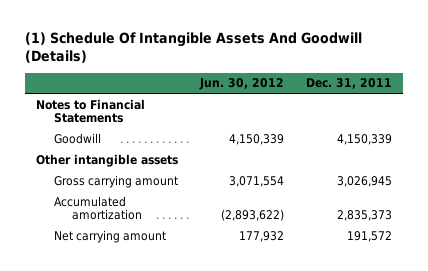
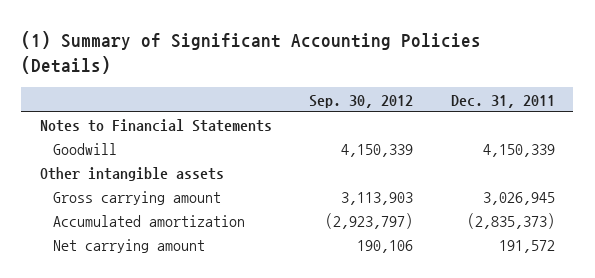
- (1) Schedule Of Intangible Assets And Goodwill (Details)
+ (1) Summary of Significant Accounting Policies (Details)
- | Jun. 30, 2012 | Dec. 31, 2011
+ | Sep. 30, 2012 | Dec. 31, 2011
- Accumulated amortization | (2,893,622) | 2,835,373
+ Accumulated amortization | (2,923,797) | (2,835,373)

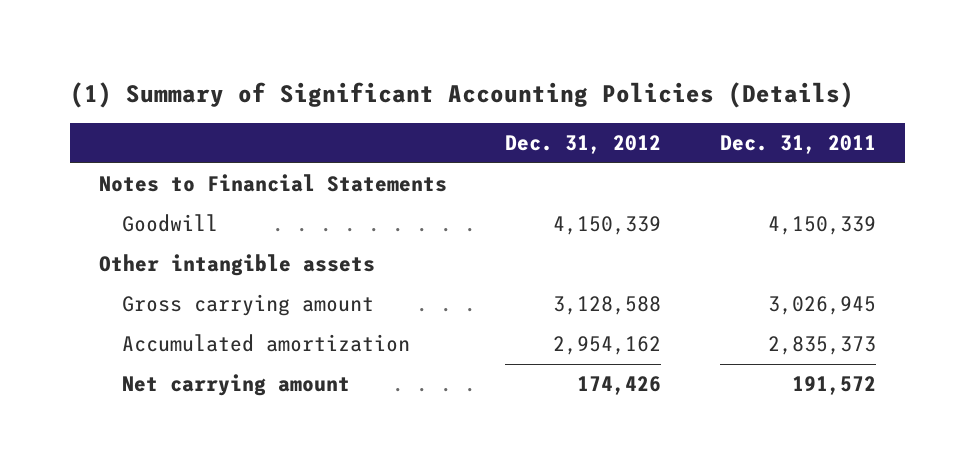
- | Sep. 30, 2012 | Dec. 31, 2011
+ | Dec. 31, 2012 | Dec. 31, 2011
- Accumulated amortization | (2,923,797) | (2,835,373)
+ Accumulated amortization | 2,954,162 | 2,835,373

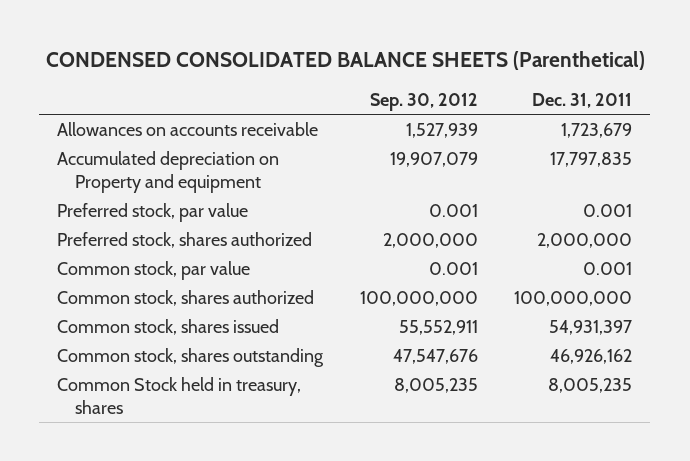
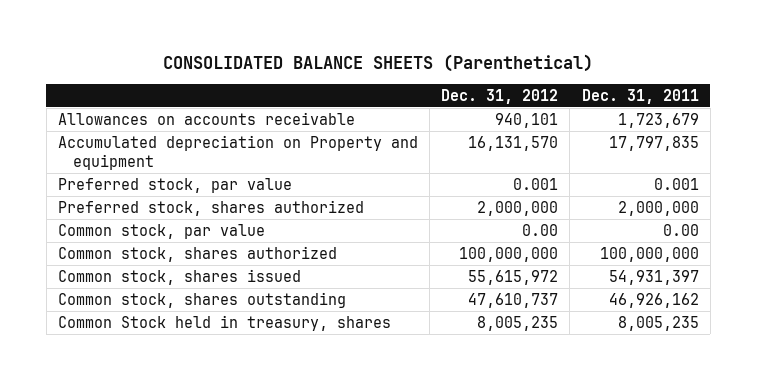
- CONDENSED CONSOLIDATED BALANCE SHEETS (Parenthetical)
+ CONSOLIDATED BALANCE SHEETS (Parenthetical)
- | Sep. 30, 2012 | Dec. 31, 2011
+ | Dec. 31, 2012 | Dec. 31, 2011
- Common stock, par value | 0.001 | 0.001
+ Common stock, par value | 0.00 | 0.00

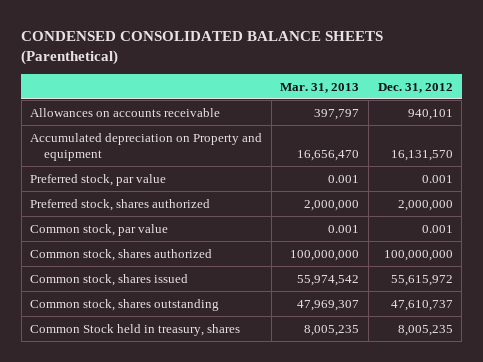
- CONSOLIDATED BALANCE SHEETS (Parenthetical)
+ CONDENSED CONSOLIDATED BALANCE SHEETS (Parenthetical)
- | Dec. 31, 2012 | Dec. 31, 2011
+ | Mar. 31, 2013 | Dec. 31, 2012
- Common stock, par value | 0.00 | 0.00
+ Common stock, par value | 0.001 | 0.001

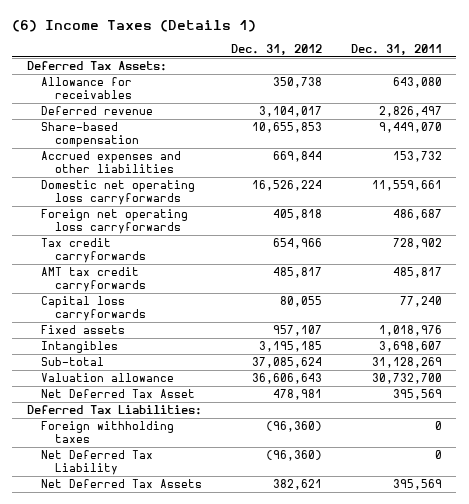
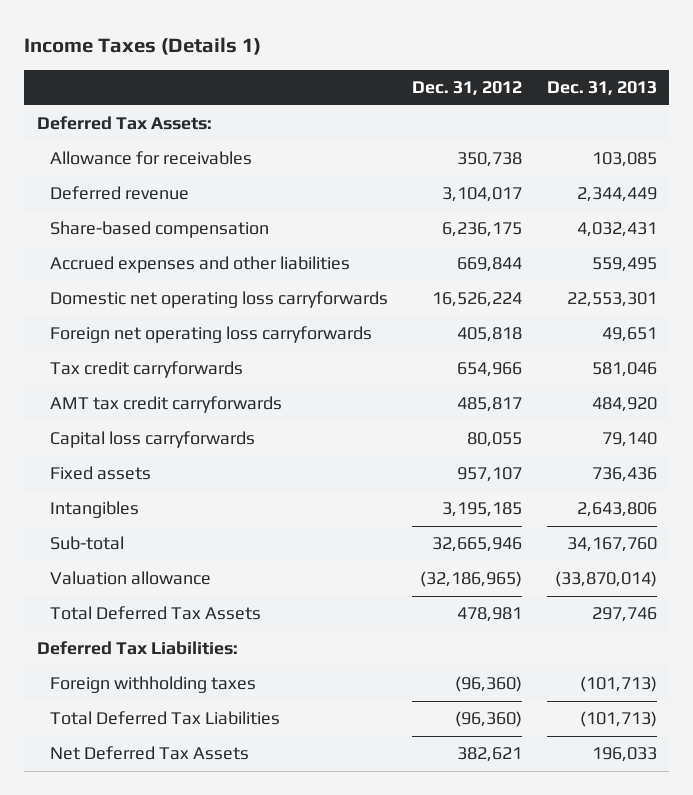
- (6) Income Taxes (Details 1)
+ Income Taxes (Details 1)
- | Dec. 31, 2012 | Dec. 31, 2011
+ | Dec. 31, 2012 | Dec. 31, 2013
- Share-based compensation | 10,655,853 | 9,449,070
+ Share-based compensation | 6,236,175 | 4,032,431
- Sub-total | 37,085,624 | 31,128,269
- Valuation allowance | 36,606,643 | 30,732,700
- Net Deferred Tax Asset | 478,981 | 395,569
+ Sub-total | 32,665,946 | 34,167,760
+ Valuation allowance | (32,186,965) | (33,870,014)
+ Total Deferred Tax Assets | 478,981 | 297,746
- Net Deferred Tax Liability | (96,360) | 0
+ Total Deferred Tax Liabilities | (96,360) | (101,713)

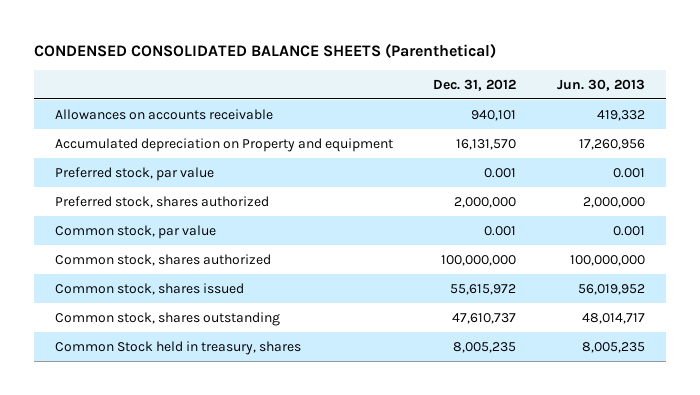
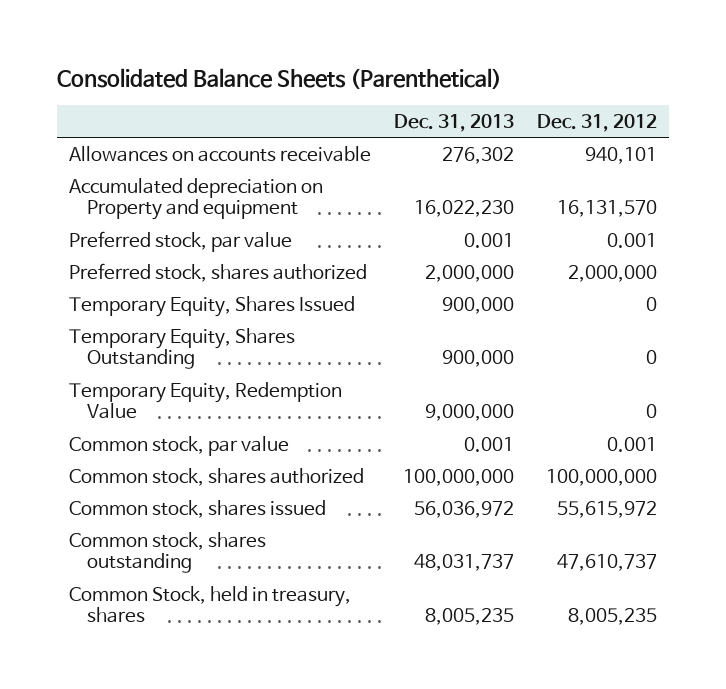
- CONDENSED CONSOLIDATED BALANCE SHEETS (Parenthetical)
+ Consolidated Balance Sheets (Parenthetical)
- | Dec. 31, 2012 | Jun. 30, 2013
+ | Dec. 31, 2013 | Dec. 31, 2012
+ Temporary Equity, Shares Issued | 900,000 | 0
+ Temporary Equity, Shares Outstanding | 900,000 | 0
+ Temporary Equity, Redemption Value | 9,000,000 | 0
- Common Stock held in treasury, shares | 8,005,235 | 8,005,235
+ Common Stock, held in treasury, shares | 8,005,235 | 8,005,235

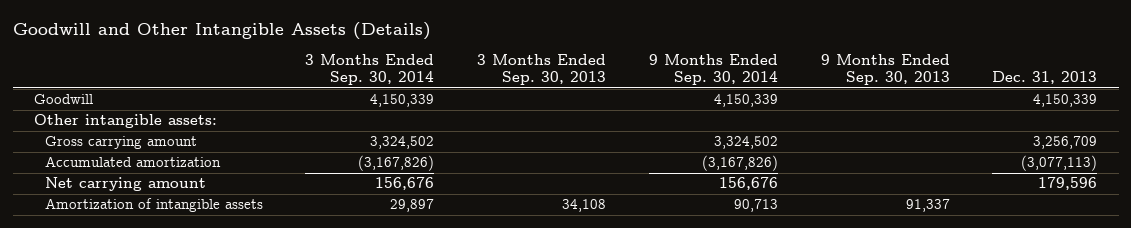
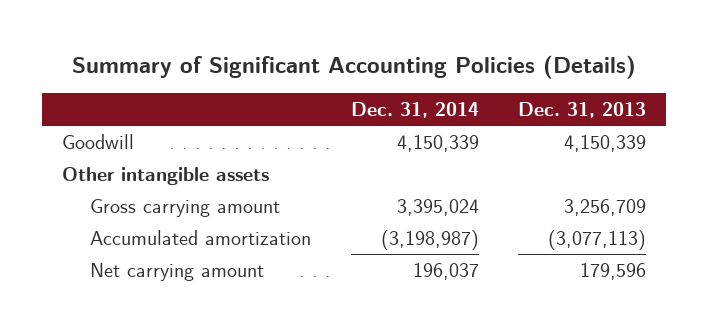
- Goodwill and Other Intangible Assets (Details)
+ Summary of Significant Accounting Policies (Details)
- | 3 Months Ended Sep. 30, 2014 | 3 Months Ended Sep. 30, 2013 | 9 Months Ended Sep. 30, 2014 | 9 Months Ended Sep. 30, 2013 | Dec. 31, 2013
+ | Dec. 31, 2014 | Dec. 31, 2013
- Other intangible assets:
+ Other intangible assets
- Amortization of intangible assets | 29,897 | 34,108 | 90,713 | 91,337 |

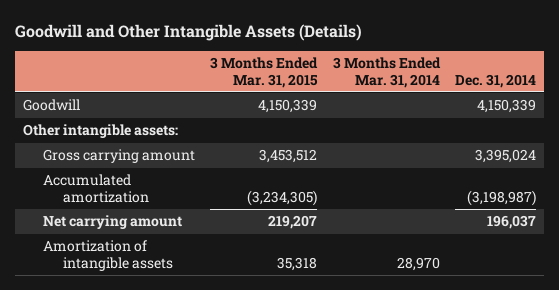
- Summary of Significant Accounting Policies (Details)
+ Goodwill and Other Intangible Assets (Details)
- | Dec. 31, 2014 | Dec. 31, 2013
+ | 3 Months Ended Mar. 31, 2015 | 3 Months Ended Mar. 31, 2014 | Dec. 31, 2014
- Other intangible assets
+ Other intangible assets:
+ Amortization of intangible assets | 35,318 | 28,970 |

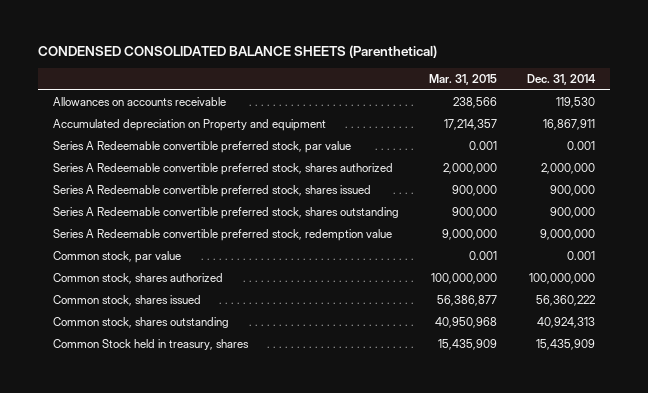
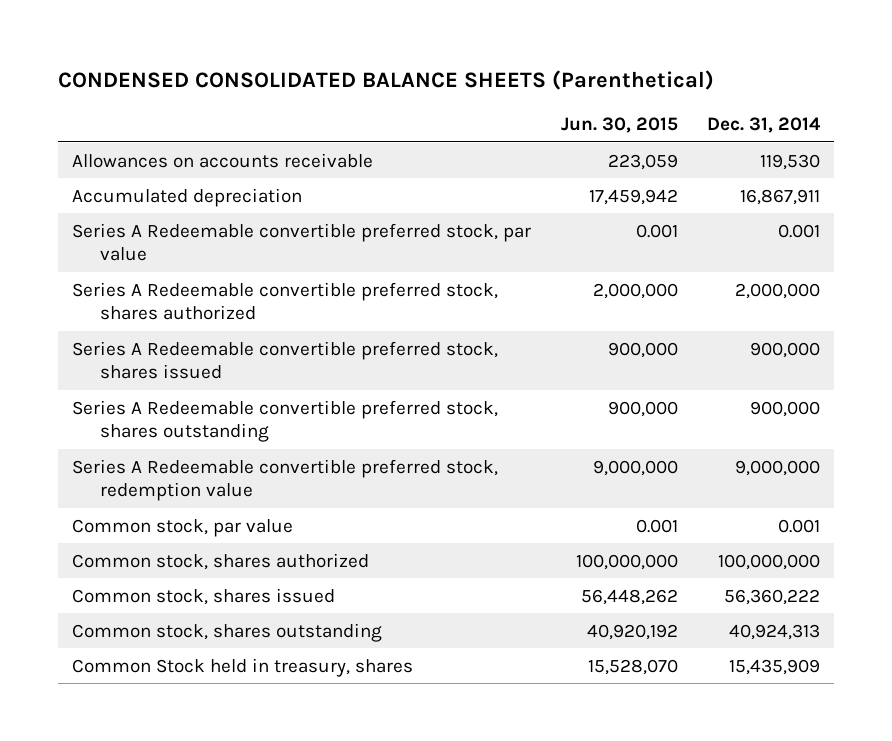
- | Mar. 31, 2015 | Dec. 31, 2014
+ | Jun. 30, 2015 | Dec. 31, 2014
- Accumulated depreciation on Property and equipment | 17,214,357 | 16,867,911
+ Accumulated depreciation | 17,459,942 | 16,867,911

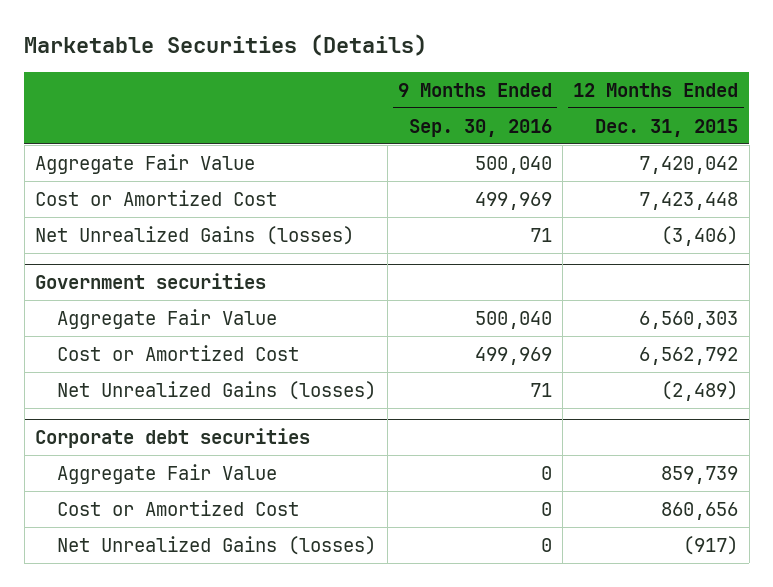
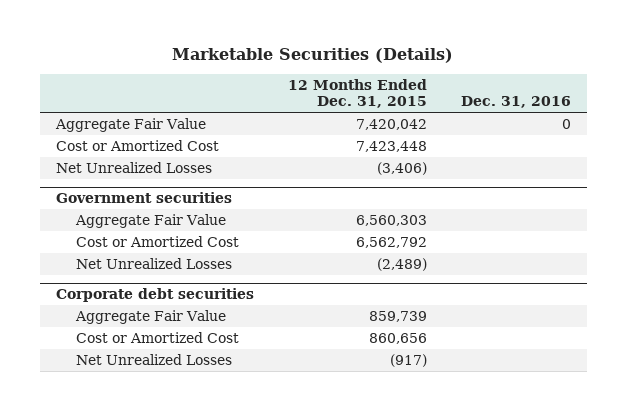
- | 9 Months Ended Sep. 30, 2016 | 12 Months Ended Dec. 31, 2015
+ | 12 Months Ended Dec. 31, 2015 | Dec. 31, 2016
- Net Unrealized Gains (losses) | 71 | (3,406)
+ Net Unrealized Losses | (3,406) |
@ Government securities
- Net Unrealized Gains (losses) | 71 | (2,489)
+ Net Unrealized Losses | (2,489) |
@ Corporate debt securities
- Net Unrealized Gains (losses) | 0 | (917)
+ Net Unrealized Losses | (917) |

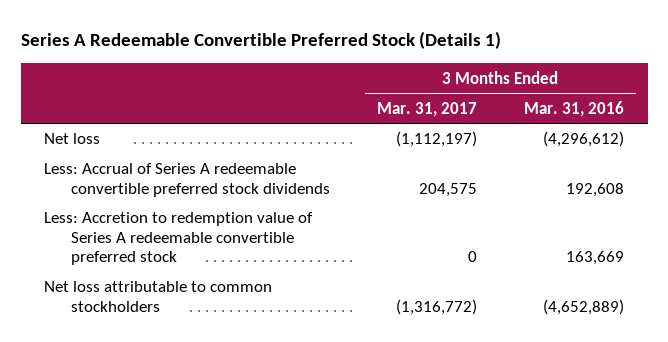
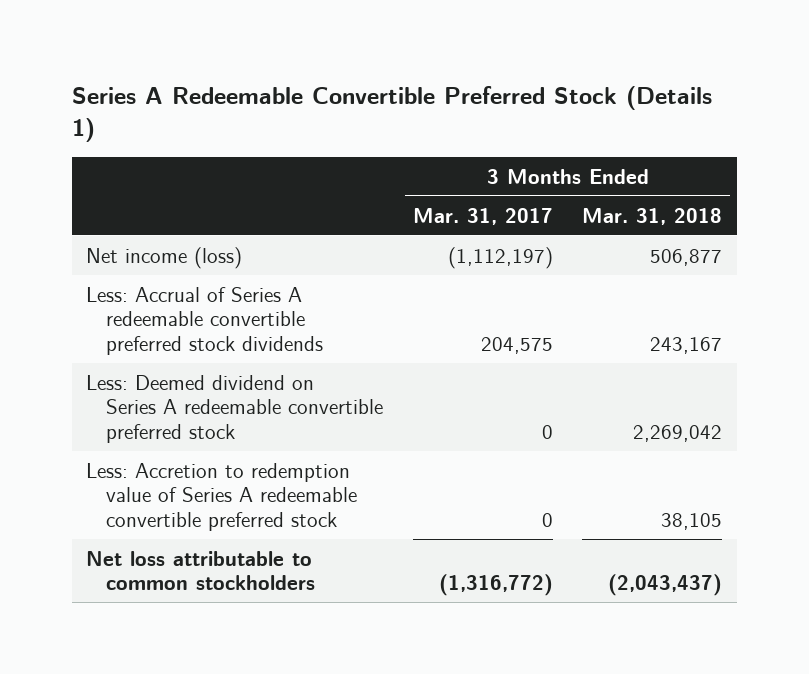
- | 3 Months Ended Mar. 31, 2017 | 3 Months Ended Mar. 31, 2016
+ | 3 Months Ended Mar. 31, 2017 | 3 Months Ended Mar. 31, 2018
- Net loss | (1,112,197) | (4,296,612)
+ Net income (loss) | (1,112,197) | 506,877
+ Less: Deemed dividend on Series A redeemable convertible preferred stock | 0 | 2,269,042

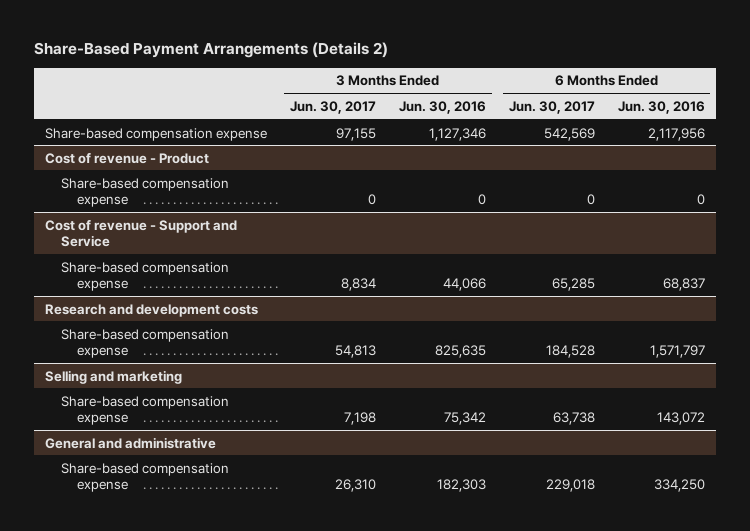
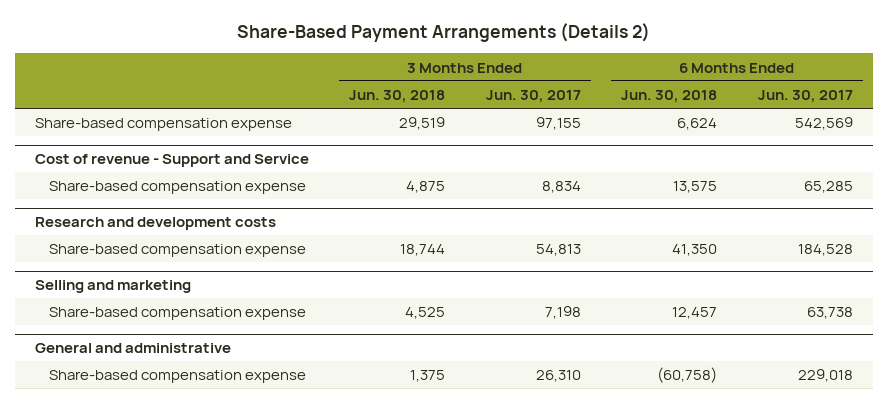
- | 3 Months Ended Jun. 30, 2017 | 3 Months Ended Jun. 30, 2016 | 6 Months Ended Jun. 30, 2017 | 6 Months Ended Jun. 30, 2016
+ | 3 Months Ended Jun. 30, 2018 | 3 Months Ended Jun. 30, 2017 | 6 Months Ended Jun. 30, 2018 | 6 Months Ended Jun. 30, 2017
- Cost of revenue - Product
- Share-based compensation expense | 0 | 0 | 0 | 0

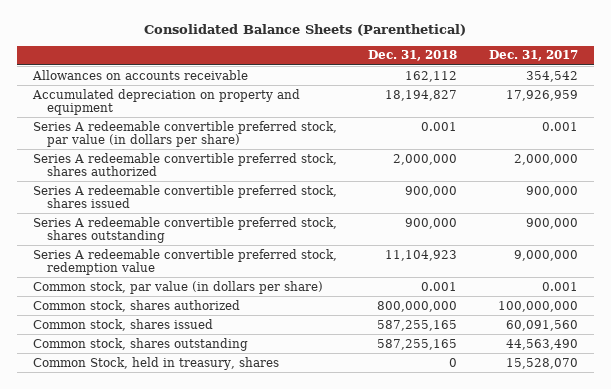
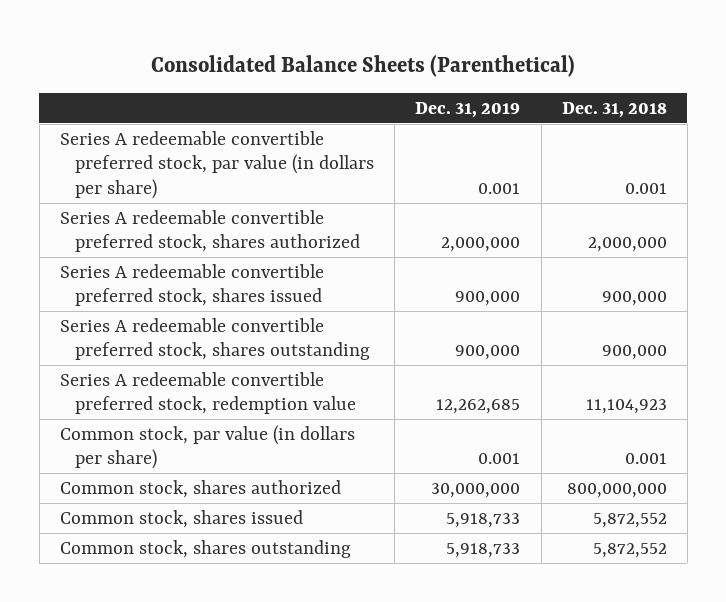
- | Dec. 31, 2018 | Dec. 31, 2017
+ | Dec. 31, 2019 | Dec. 31, 2018
- Allowances on accounts receivable | 162,112 | 354,542
- Accumulated depreciation on property and equipment | 18,194,827 | 17,926,959
- Common stock, shares issued | 587,255,165 | 60,091,560
- Common stock, shares outstanding | 587,255,165 | 44,563,490
- Common Stock, held in treasury, shares | 0 | 15,528,070
+ Common stock, shares issued | 5,918,733 | 5,872,552
+ Common stock, shares outstanding | 5,918,733 | 5,872,552

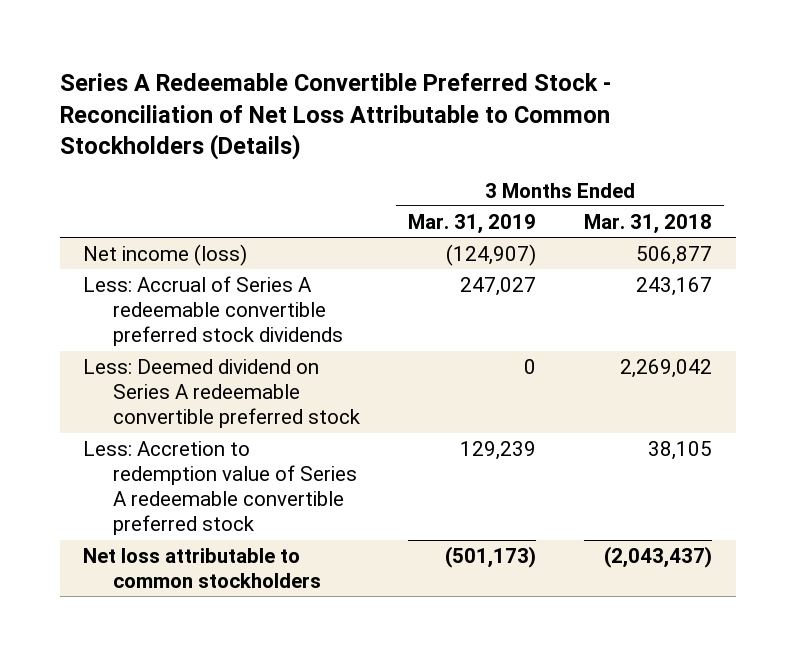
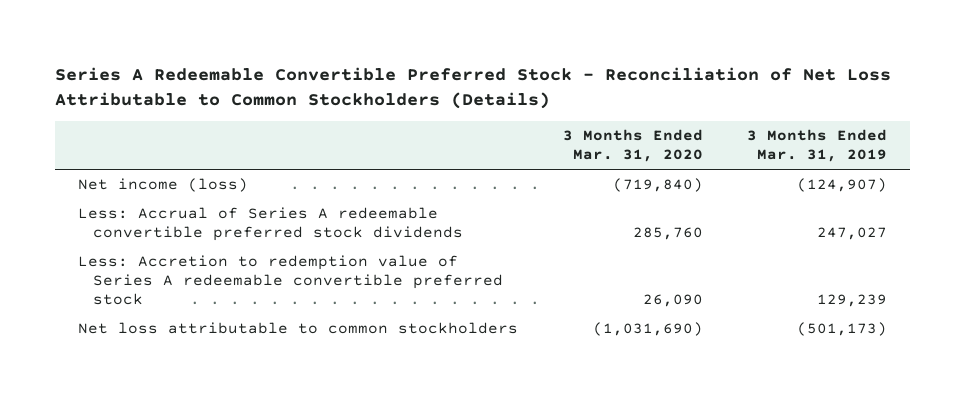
- | 3 Months Ended Mar. 31, 2019 | 3 Months Ended Mar. 31, 2018
+ | 3 Months Ended Mar. 31, 2020 | 3 Months Ended Mar. 31, 2019
- Less: Deemed dividend on Series A redeemable convertible preferred stock | 0 | 2,269,042

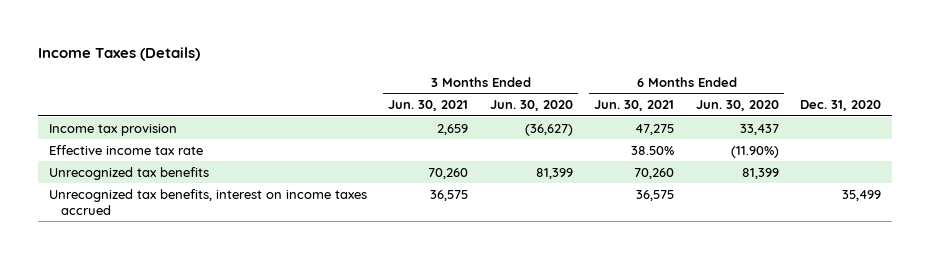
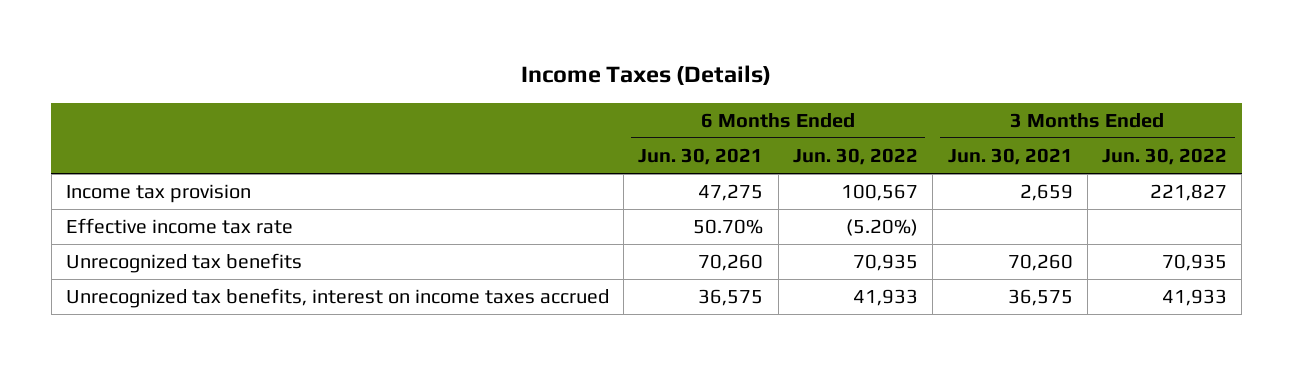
- | 3 Months Ended Jun. 30, 2021 | 3 Months Ended Jun. 30, 2020 | 6 Months Ended Jun. 30, 2021 | 6 Months Ended Jun. 30, 2020 | Dec. 31, 2020
+ | 6 Months Ended Jun. 30, 2021 | 6 Months Ended Jun. 30, 2022 | 3 Months Ended Jun. 30, 2021 | 3 Months Ended Jun. 30, 2022
- Effective income tax rate | | | 38.50% | (11.90%) |
+ Effective income tax rate | 50.70% | (5.20%) | |

